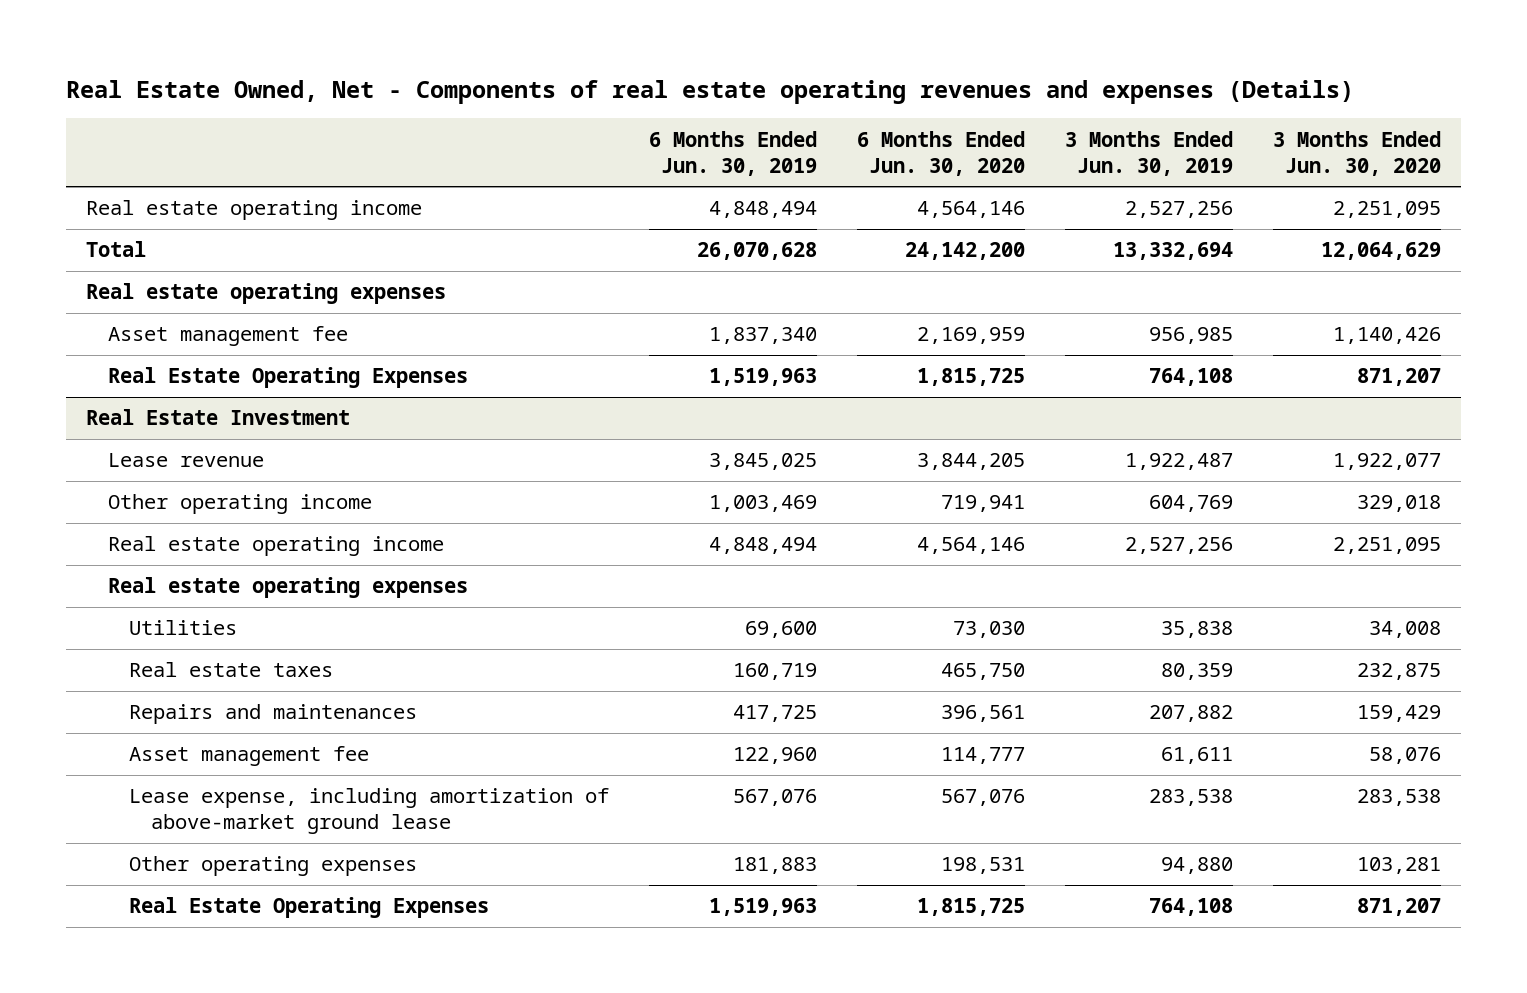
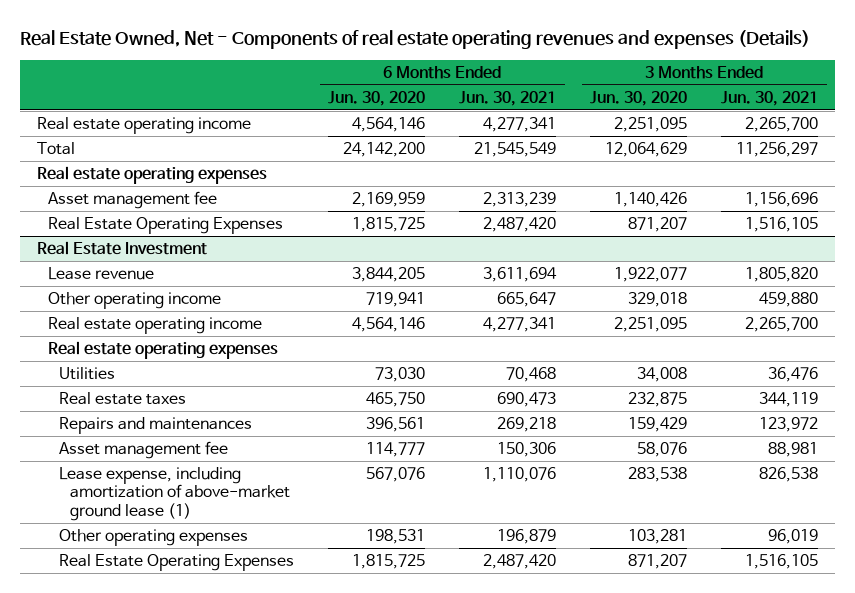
- | 6 Months Ended Jun. 30, 2019 | 6 Months Ended Jun. 30, 2020 | 3 Months Ended Jun. 30, 2019 | 3 Months Ended Jun. 30, 2020
+ | 6 Months Ended Jun. 30, 2020 | 6 Months Ended Jun. 30, 2021 | 3 Months Ended Jun. 30, 2020 | 3 Months Ended Jun. 30, 2021
@ Real Estate Investment
- Lease expense, including amortization of above-market ground lease | 567,076 | 567,076 | 283,538 | 283,538
+ Lease expense, including amortization of above-market ground lease (1) | 567,076 | 1,110,076 | 283,538 | 826,538

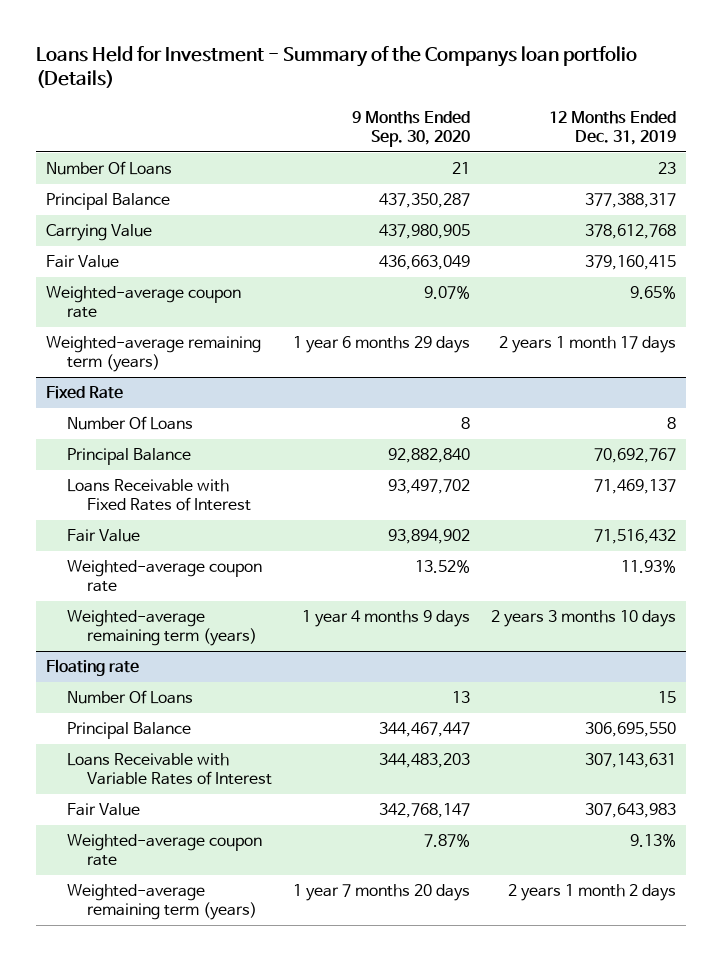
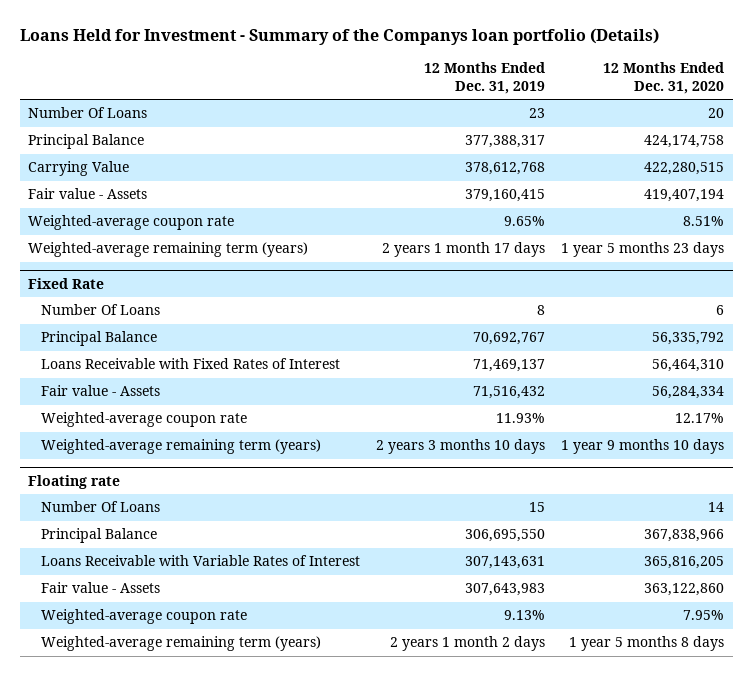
- | 9 Months Ended Sep. 30, 2020 | 12 Months Ended Dec. 31, 2019
+ | 12 Months Ended Dec. 31, 2019 | 12 Months Ended Dec. 31, 2020
- Fair Value | 436,663,049 | 379,160,415
+ Fair value - Assets | 379,160,415 | 419,407,194
@ Fixed Rate
- Fair Value | 93,894,902 | 71,516,432
+ Fair value - Assets | 71,516,432 | 56,284,334
@ Floating rate
- Fair Value | 342,768,147 | 307,643,983
+ Fair value - Assets | 307,643,983 | 363,122,860

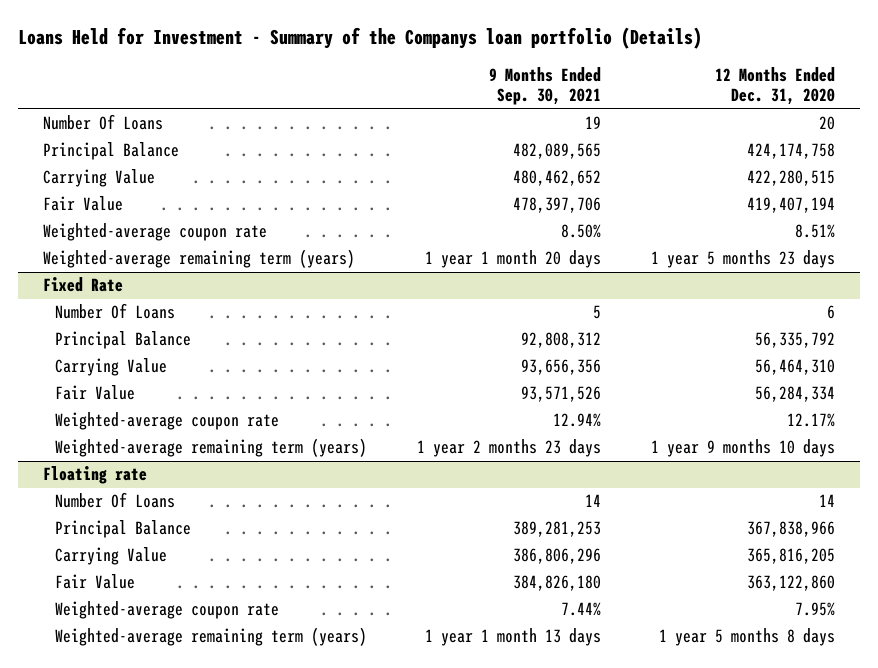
- | 12 Months Ended Dec. 31, 2019 | 12 Months Ended Dec. 31, 2020
+ | 9 Months Ended Sep. 30, 2021 | 12 Months Ended Dec. 31, 2020
- Fair value - Assets | 379,160,415 | 419,407,194
+ Fair Value | 478,397,706 | 419,407,194
@ Fixed Rate
- Loans Receivable with Fixed Rates of Interest | 71,469,137 | 56,464,310
- Fair value - Assets | 71,516,432 | 56,284,334
+ Carrying Value | 93,656,356 | 56,464,310
+ Fair Value | 93,571,526 | 56,284,334
@ Floating rate
- Loans Receivable with Variable Rates of Interest | 307,143,631 | 365,816,205
- Fair value - Assets | 307,643,983 | 363,122,860
+ Carrying Value | 386,806,296 | 365,816,205
+ Fair Value | 384,826,180 | 363,122,860

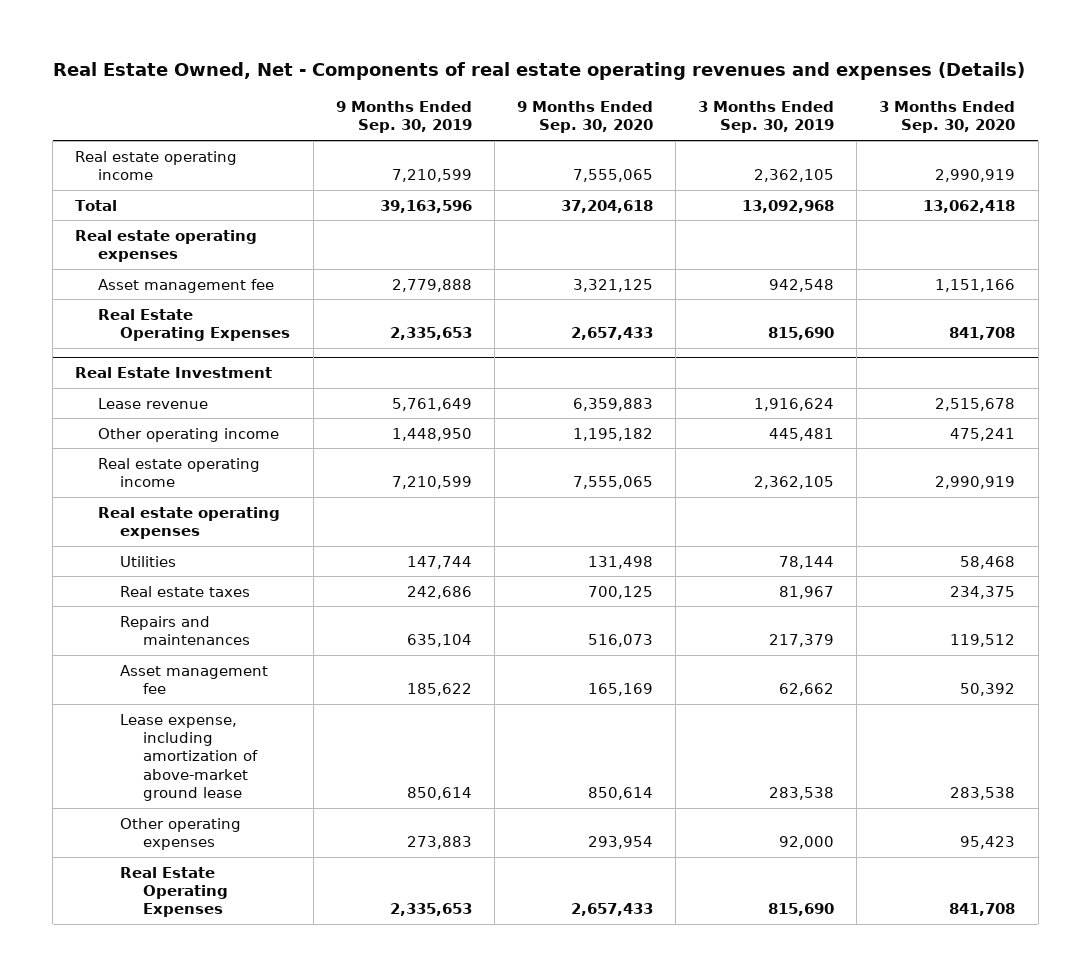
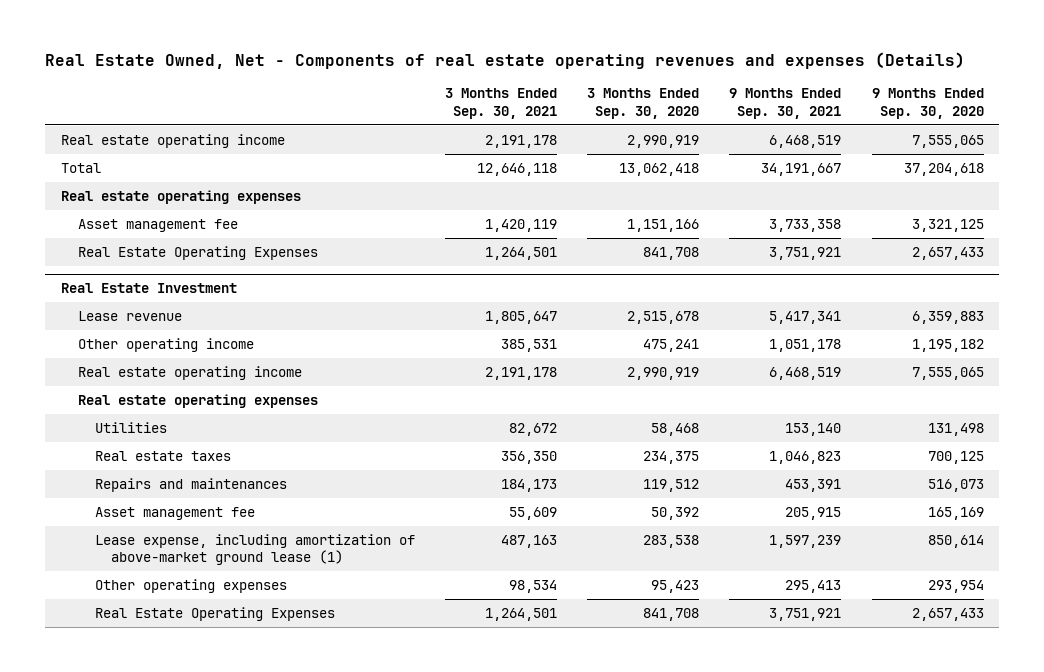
- | 9 Months Ended Sep. 30, 2019 | 9 Months Ended Sep. 30, 2020 | 3 Months Ended Sep. 30, 2019 | 3 Months Ended Sep. 30, 2020
+ | 3 Months Ended Sep. 30, 2021 | 3 Months Ended Sep. 30, 2020 | 9 Months Ended Sep. 30, 2021 | 9 Months Ended Sep. 30, 2020
@ Real Estate Investment
- Lease expense, including amortization of above-market ground lease | 850,614 | 850,614 | 283,538 | 283,538
+ Lease expense, including amortization of above-market ground lease (1) | 487,163 | 283,538 | 1,597,239 | 850,614

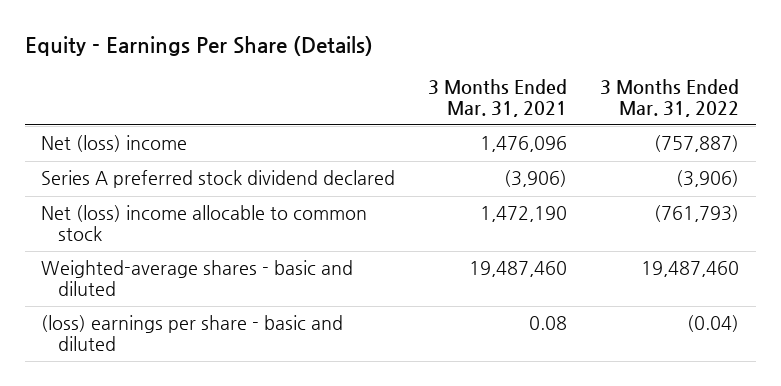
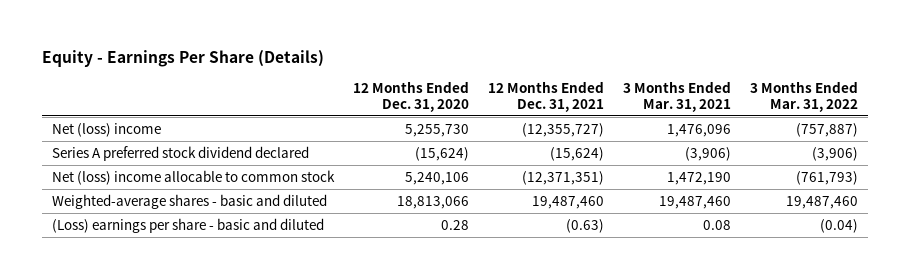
- | 3 Months Ended Mar. 31, 2021 | 3 Months Ended Mar. 31, 2022
+ | 12 Months Ended Dec. 31, 2020 | 12 Months Ended Dec. 31, 2021 | 3 Months Ended Mar. 31, 2021 | 3 Months Ended Mar. 31, 2022
- (loss) earnings per share - basic and diluted | 0.08 | (0.04)
+ (Loss) earnings per share - basic and diluted | 0.28 | (0.63) | 0.08 | (0.04)

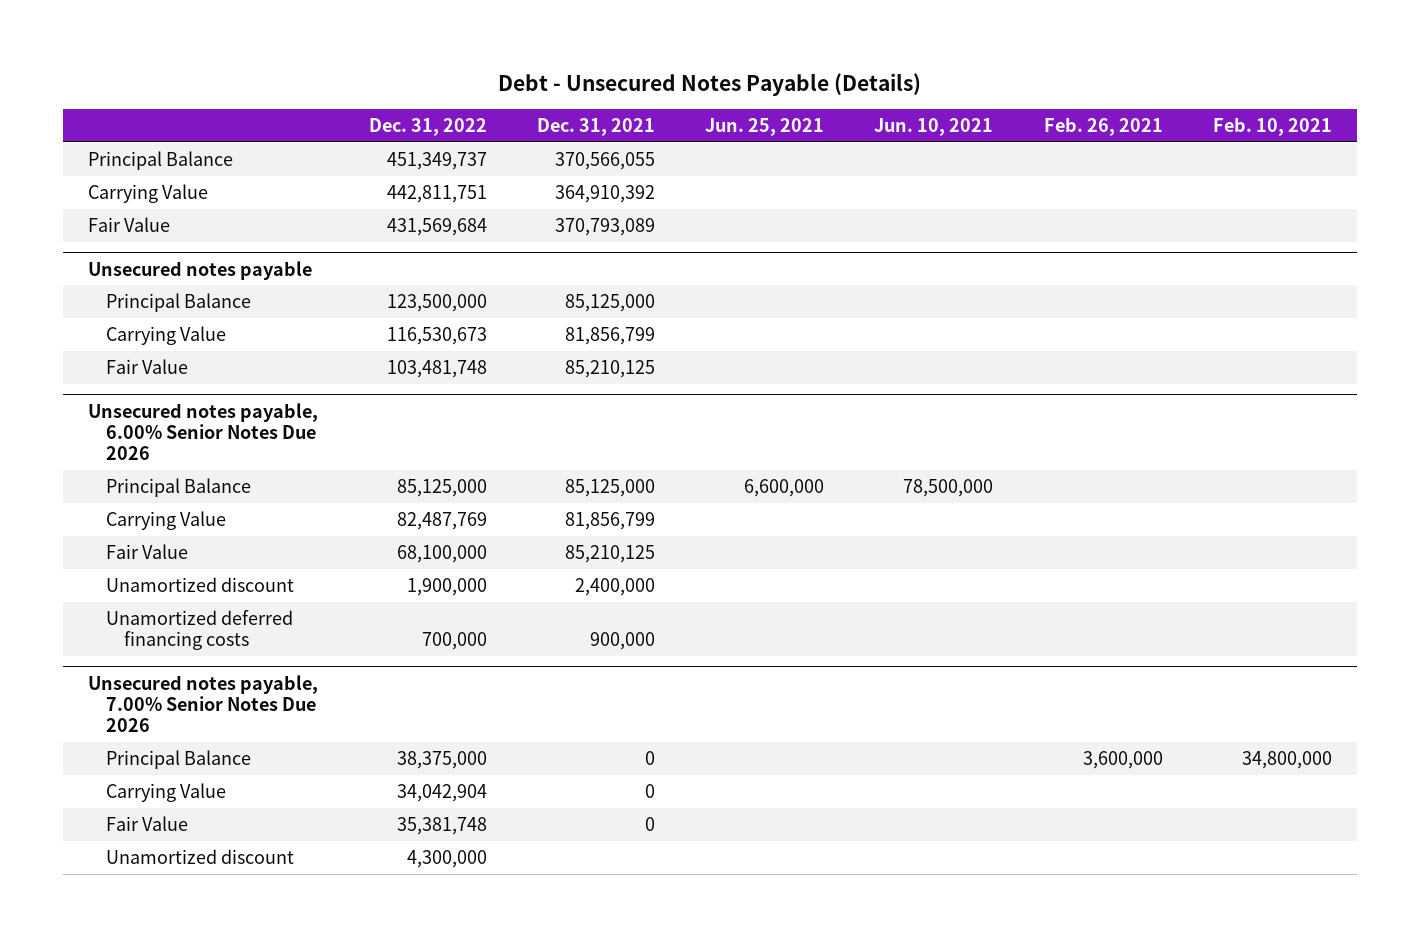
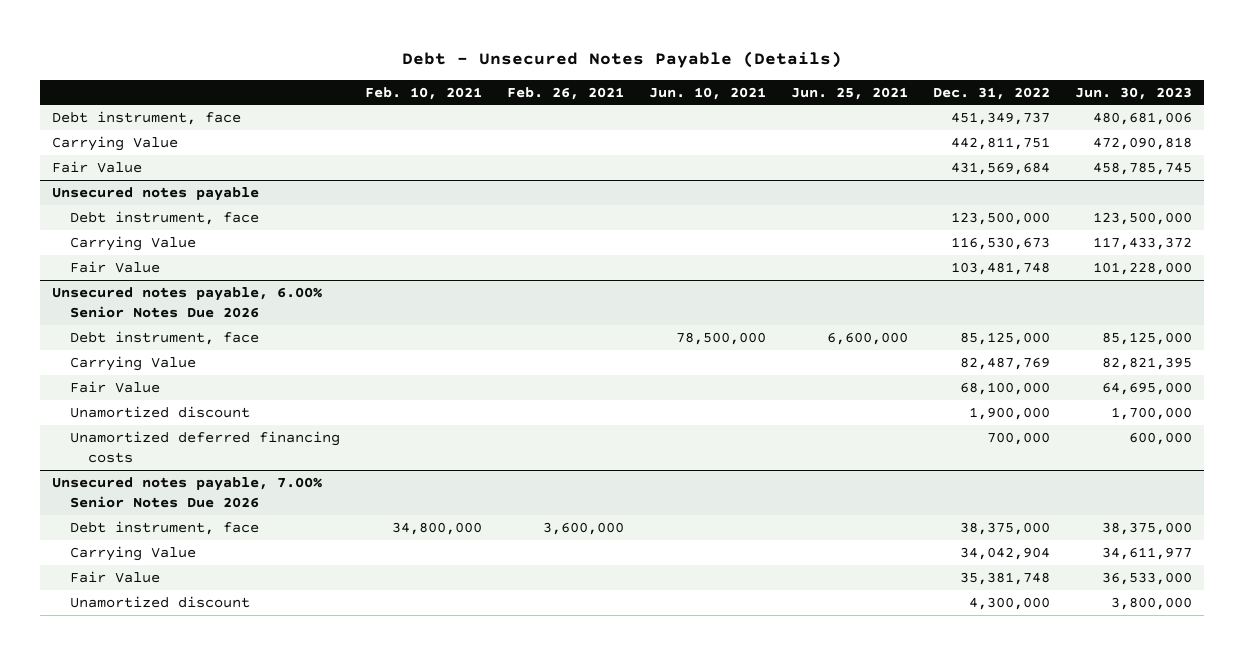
- | Dec. 31, 2022 | Dec. 31, 2021 | Jun. 25, 2021 | Jun. 10, 2021 | Feb. 26, 2021 | Feb. 10, 2021
+ | Feb. 10, 2021 | Feb. 26, 2021 | Jun. 10, 2021 | Jun. 25, 2021 | Dec. 31, 2022 | Jun. 30, 2023
- Principal Balance | 451,349,737 | 370,566,055 | | | |
+ Debt instrument, face | | | | | 451,349,737 | 480,681,006
@ Unsecured notes payable
- Principal Balance | 123,500,000 | 85,125,000 | | | |
+ Debt instrument, face | | | | | 123,500,000 | 123,500,000
@ Unsecured notes payable, 6.00% Senior Notes Due 2026
- Principal Balance | 85,125,000 | 85,125,000 | 6,600,000 | 78,500,000 | |
+ Debt instrument, face | | | 78,500,000 | 6,600,000 | 85,125,000 | 85,125,000
@ Unsecured notes payable, 7.00% Senior Notes Due 2026
- Principal Balance | 38,375,000 | 0 | | | 3,600,000 | 34,800,000
+ Debt instrument, face | 34,800,000 | 3,600,000 | | | 38,375,000 | 38,375,000

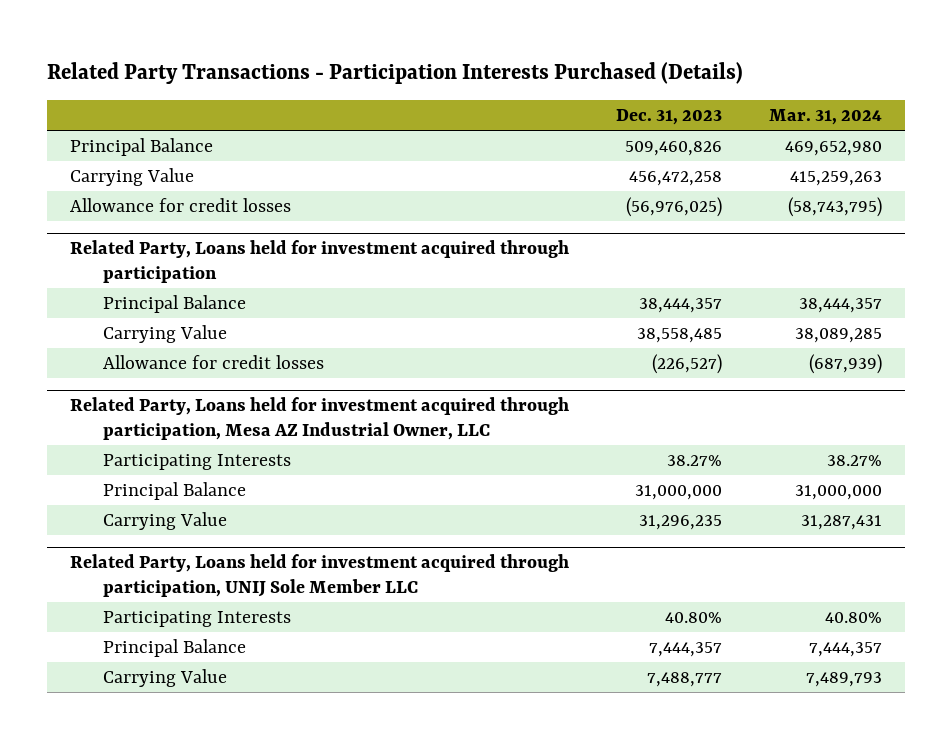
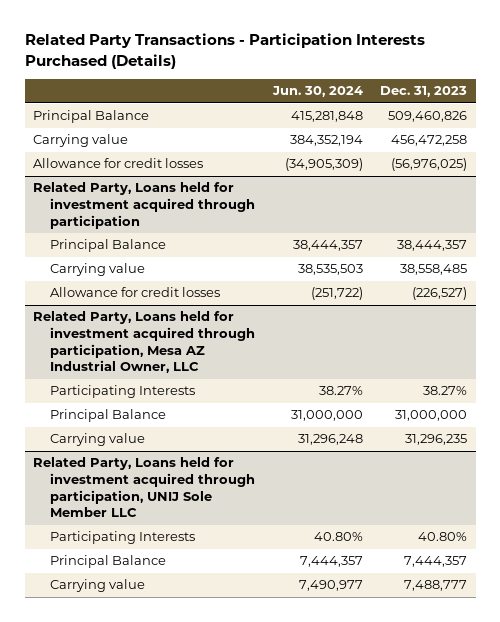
- | Dec. 31, 2023 | Mar. 31, 2024
+ | Jun. 30, 2024 | Dec. 31, 2023
- Carrying Value | 456,472,258 | 415,259,263
+ Carrying value | 384,352,194 | 456,472,258
@ Related Party, Loans held for investment acquired through participation
- Carrying Value | 38,558,485 | 38,089,285
+ Carrying value | 38,535,503 | 38,558,485
@ Related Party, Loans held for investment acquired through participation, Mesa AZ Industrial Owner, LLC
- Carrying Value | 31,296,235 | 31,287,431
+ Carrying value | 31,296,248 | 31,296,235
@ Related Party, Loans held for investment acquired through participation, UNIJ Sole Member LLC
- Carrying Value | 7,488,777 | 7,489,793
+ Carrying value | 7,490,977 | 7,488,777

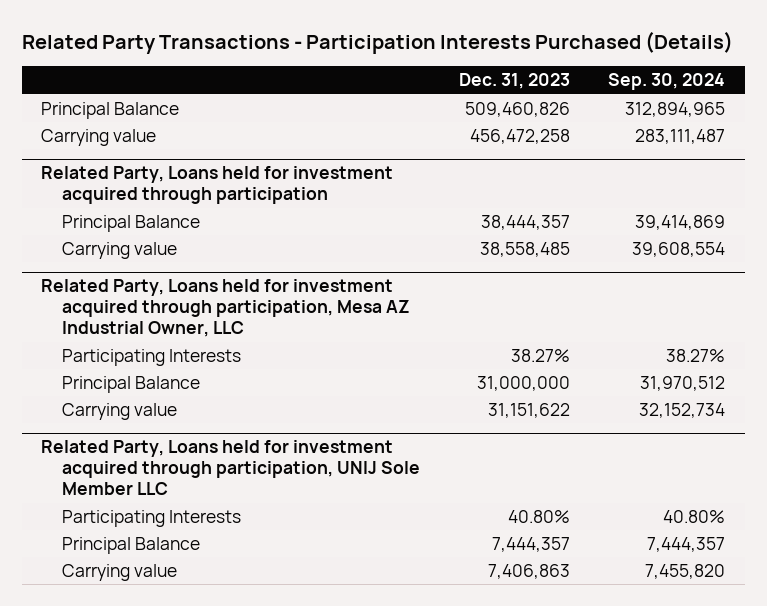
- | Jun. 30, 2024 | Dec. 31, 2023
+ | Dec. 31, 2023 | Sep. 30, 2024
- Allowance for credit losses | (34,905,309) | (56,976,025)
@ Related Party, Loans held for investment acquired through participation
- Allowance for credit losses | (251,722) | (226,527)
@ Related Party, Loans held for investment acquired through participation, Mesa AZ Industrial Owner, LLC
- Carrying value | 31,296,248 | 31,296,235
+ Carrying value | 31,151,622 | 32,152,734
@ Related Party, Loans held for investment acquired through participation, UNIJ Sole Member LLC
- Carrying value | 7,490,977 | 7,488,777
+ Carrying value | 7,406,863 | 7,455,820

